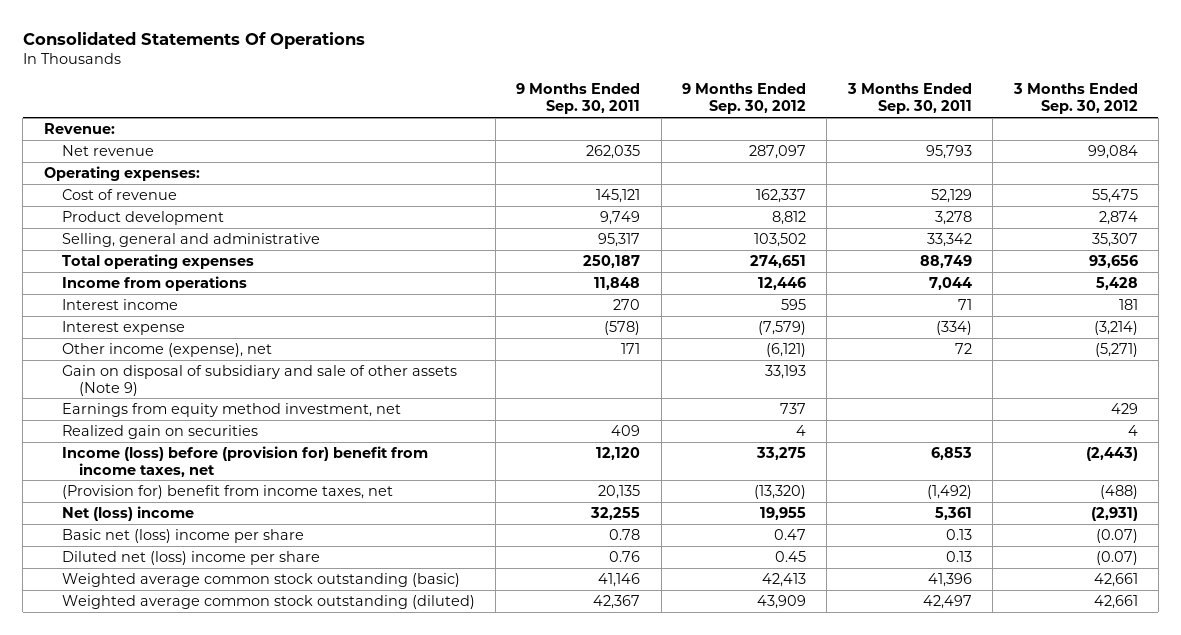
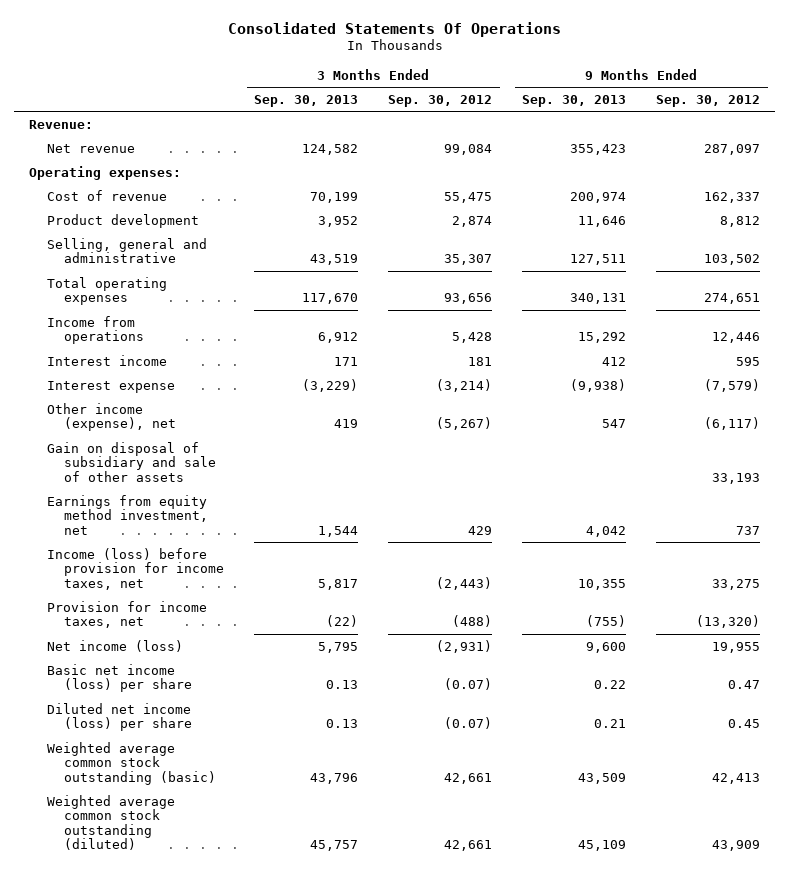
- | 9 Months Ended Sep. 30, 2011 | 9 Months Ended Sep. 30, 2012 | 3 Months Ended Sep. 30, 2011 | 3 Months Ended Sep. 30, 2012
+ | 3 Months Ended Sep. 30, 2013 | 3 Months Ended Sep. 30, 2012 | 9 Months Ended Sep. 30, 2013 | 9 Months Ended Sep. 30, 2012
- Other income (expense), net | 171 | (6,121) | 72 | (5,271)
- Gain on disposal of subsidiary and sale of other assets (Note 9) | | 33,193 | |
+ Other income (expense), net | 419 | (5,267) | 547 | (6,117)
+ Gain on disposal of subsidiary and sale of other assets | | | | 33,193
- Realized gain on securities | 409 | 4 | | 4
- Income (loss) before (provision for) benefit from income taxes, net | 12,120 | 33,275 | 6,853 | (2,443)
- (Provision for) benefit from income taxes, net | 20,135 | (13,320) | (1,492) | (488)
- Net (loss) income | 32,255 | 19,955 | 5,361 | (2,931)
- Basic net (loss) income per share | 0.78 | 0.47 | 0.13 | (0.07)
- Diluted net (loss) income per share | 0.76 | 0.45 | 0.13 | (0.07)
+ Income (loss) before provision for income taxes, net | 5,817 | (2,443) | 10,355 | 33,275
+ Provision for income taxes, net | (22) | (488) | (755) | (13,320)
+ Net income (loss) | 5,795 | (2,931) | 9,600 | 19,955
+ Basic net income (loss) per share | 0.13 | (0.07) | 0.22 | 0.47
+ Diluted net income (loss) per share | 0.13 | (0.07) | 0.21 | 0.45

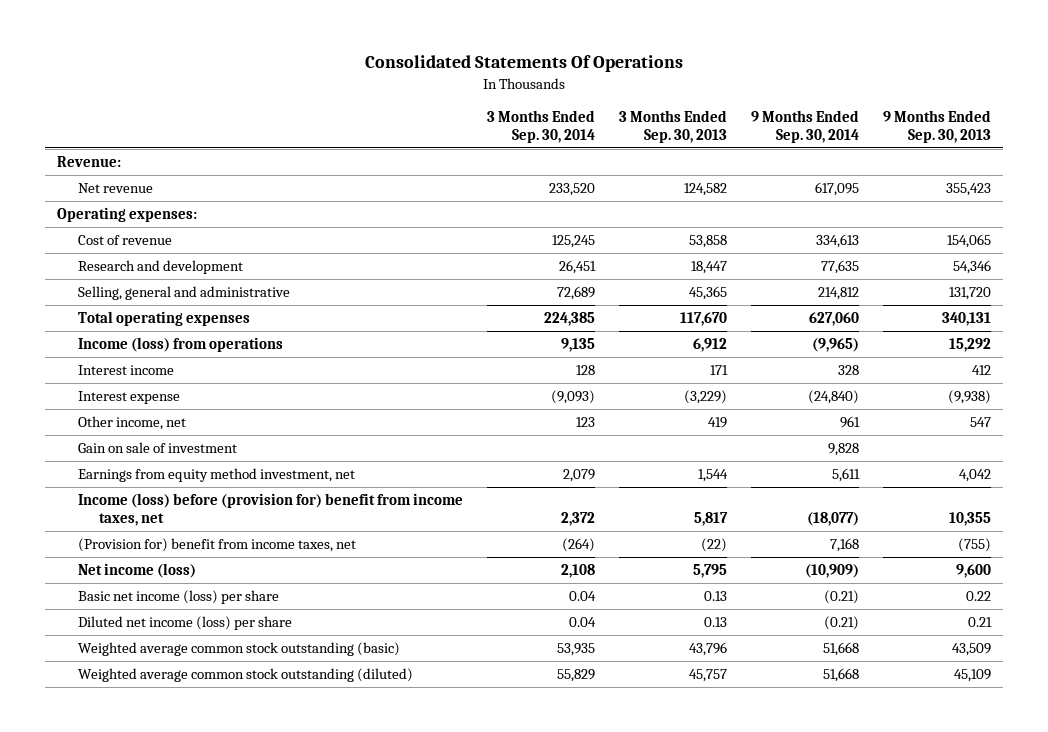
- | 3 Months Ended Sep. 30, 2013 | 3 Months Ended Sep. 30, 2012 | 9 Months Ended Sep. 30, 2013 | 9 Months Ended Sep. 30, 2012
+ | 3 Months Ended Sep. 30, 2014 | 3 Months Ended Sep. 30, 2013 | 9 Months Ended Sep. 30, 2014 | 9 Months Ended Sep. 30, 2013
- Cost of revenue | 70,199 | 55,475 | 200,974 | 162,337
- Product development | 3,952 | 2,874 | 11,646 | 8,812
- Selling, general and administrative | 43,519 | 35,307 | 127,511 | 103,502
+ Cost of revenue | 125,245 | 53,858 | 334,613 | 154,065
+ Research and development | 26,451 | 18,447 | 77,635 | 54,346
+ Selling, general and administrative | 72,689 | 45,365 | 214,812 | 131,720
- Income from operations | 6,912 | 5,428 | 15,292 | 12,446
+ Income (loss) from operations | 9,135 | 6,912 | (9,965) | 15,292
- Other income (expense), net | 419 | (5,267) | 547 | (6,117)
- Gain on disposal of subsidiary and sale of other assets | | | | 33,193
+ Other income, net | 123 | 419 | 961 | 547
+ Gain on sale of investment | | | 9,828 |
- Income (loss) before provision for income taxes, net | 5,817 | (2,443) | 10,355 | 33,275
- Provision for income taxes, net | (22) | (488) | (755) | (13,320)
+ Income (loss) before (provision for) benefit from income taxes, net | 2,372 | 5,817 | (18,077) | 10,355
+ (Provision for) benefit from income taxes, net | (264) | (22) | 7,168 | (755)

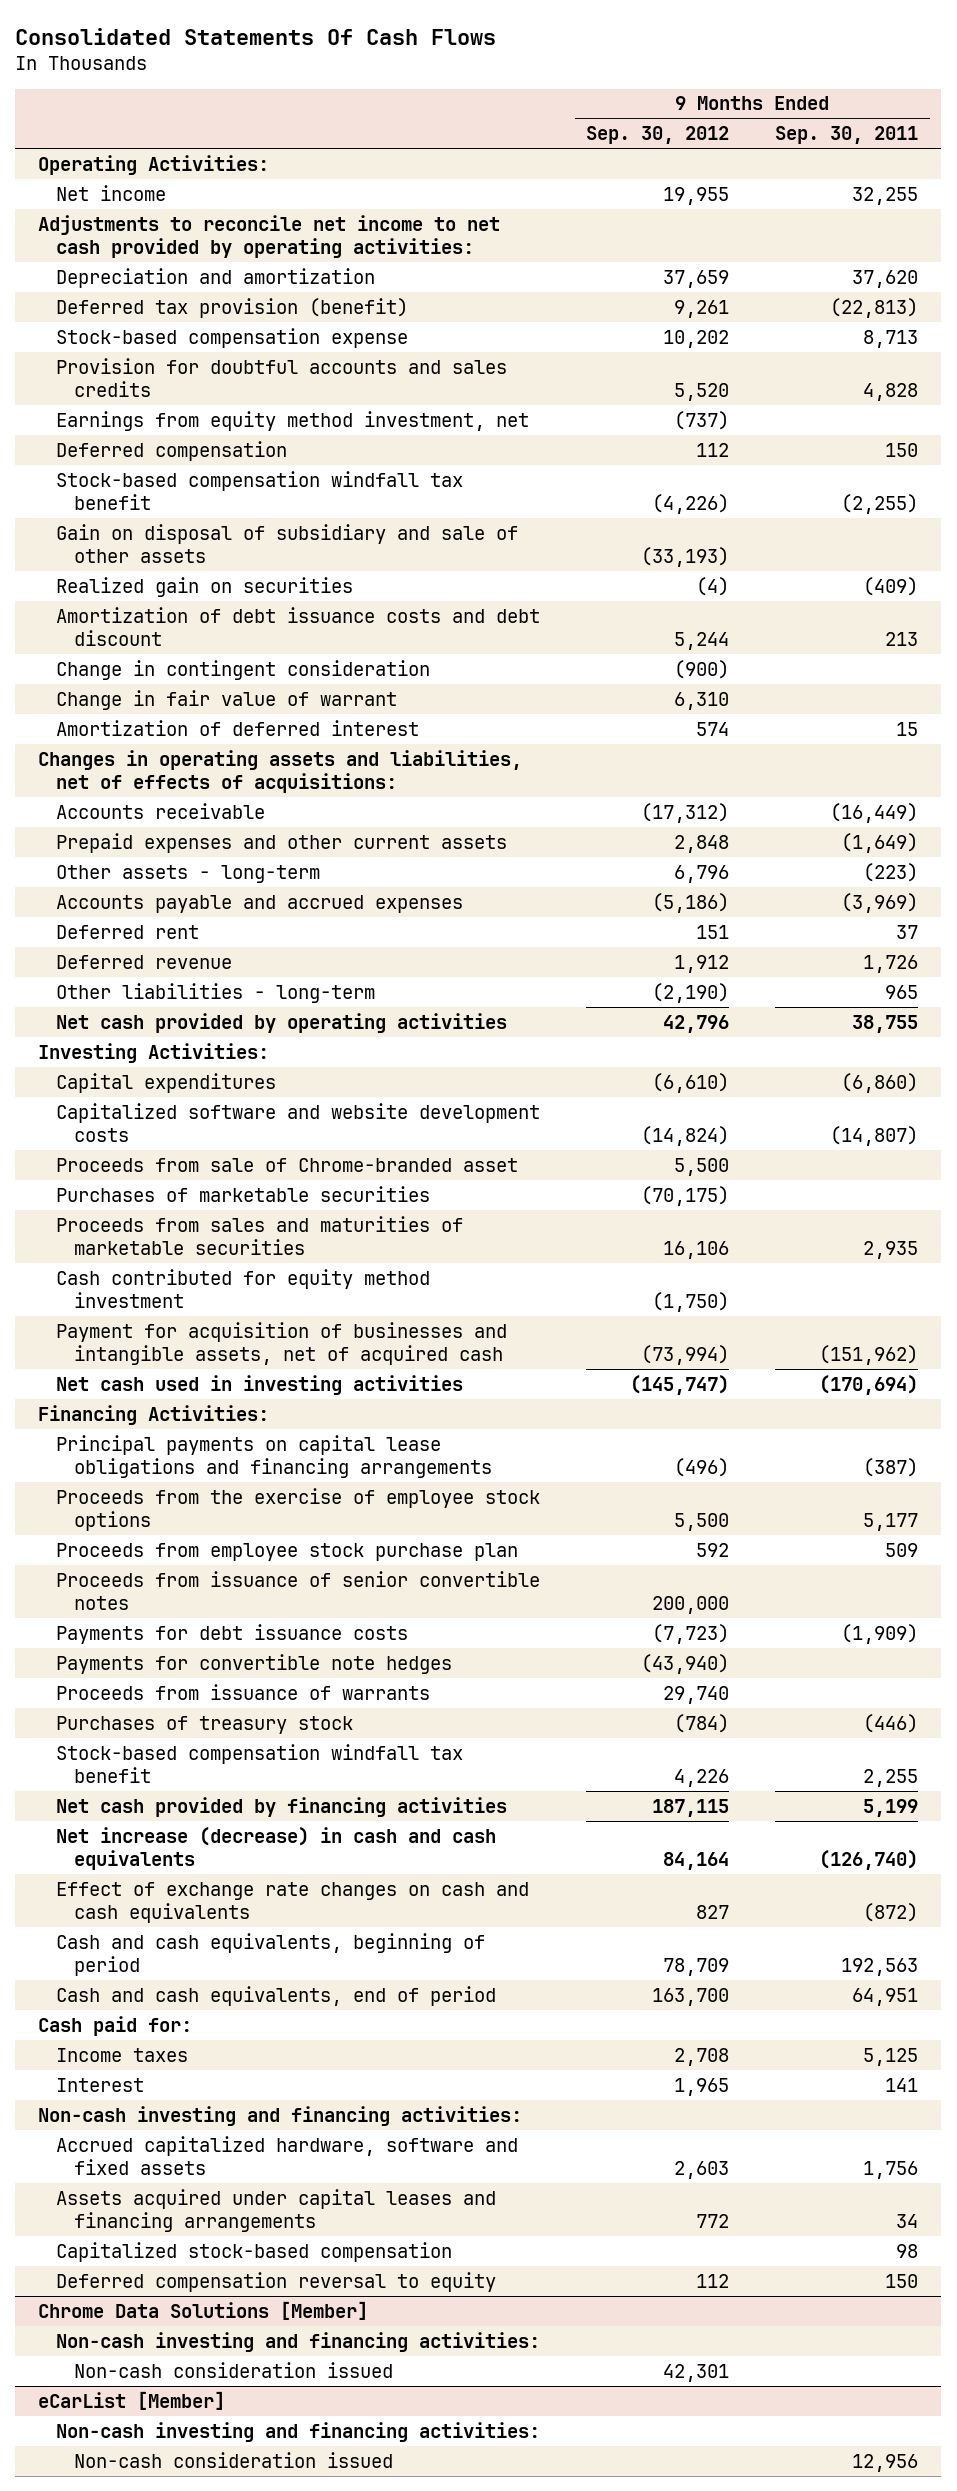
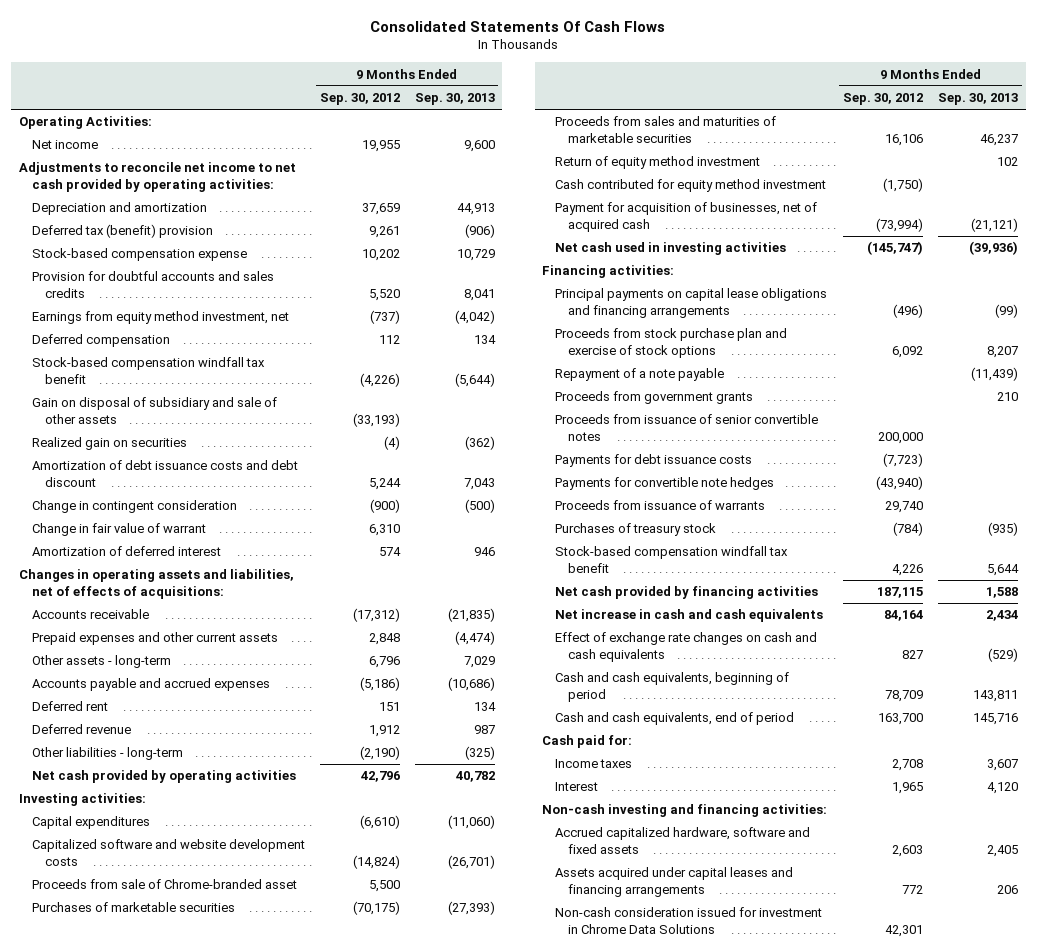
- | 9 Months Ended Sep. 30, 2012 | 9 Months Ended Sep. 30, 2011
+ | 9 Months Ended Sep. 30, 2012 | 9 Months Ended Sep. 30, 2013
- Deferred tax provision (benefit) | 9,261 | (22,813)
+ Deferred tax (benefit) provision | 9,261 | (906)
- Investing Activities:
+ Investing activities:
+ Return of equity method investment | | 102
- Payment for acquisition of businesses and intangible assets, net of acquired cash | (73,994) | (151,962)
+ Payment for acquisition of businesses, net of acquired cash | (73,994) | (21,121)
- Financing Activities:
+ Financing activities:
- Proceeds from the exercise of employee stock options | 5,500 | 5,177
- Proceeds from employee stock purchase plan | 592 | 509
+ Proceeds from stock purchase plan and exercise of stock options | 6,092 | 8,207
+ Repayment of a note payable | | (11,439)
+ Proceeds from government grants | | 210
- Net increase (decrease) in cash and cash equivalents | 84,164 | (126,740)
+ Net increase in cash and cash equivalents | 84,164 | 2,434
- Capitalized stock-based compensation | | 98
- Deferred compensation reversal to equity | 112 | 150
- Chrome Data Solutions [Member]
- Non-cash investing and financing activities:
- Non-cash consideration issued | 42,301 |
- eCarList [Member]
- Non-cash investing and financing activities:
- Non-cash consideration issued | | 12,956
+ Non-cash consideration issued for investment in Chrome Data Solutions | 42,301 |

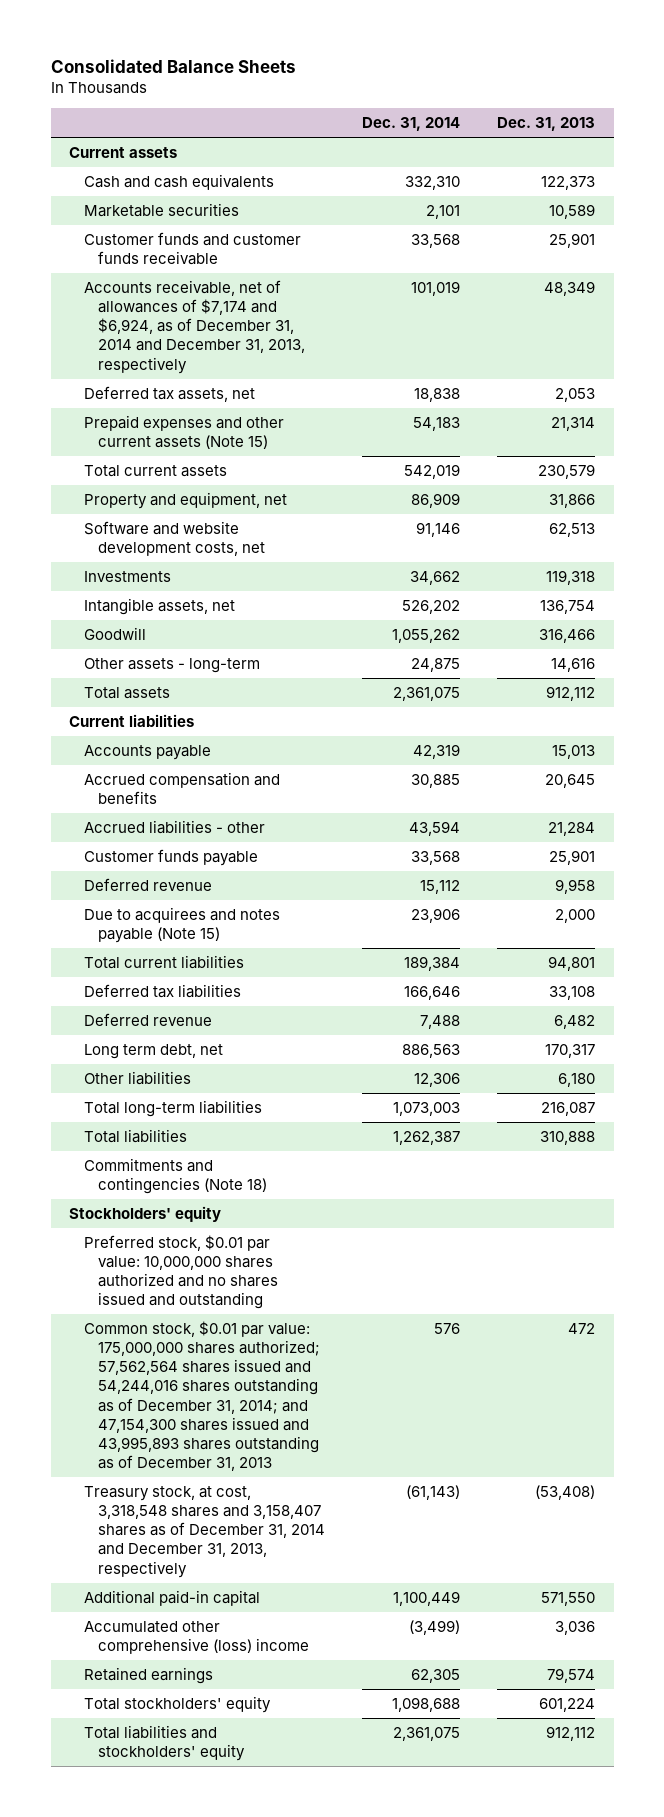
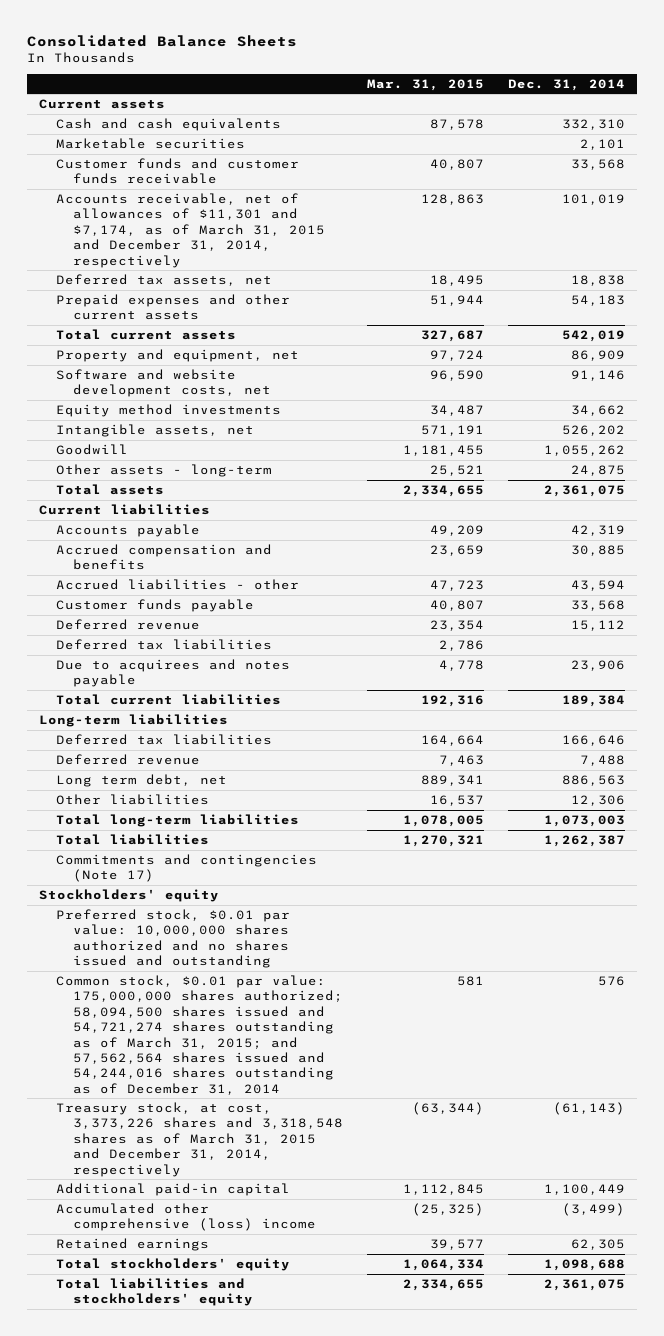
- | Dec. 31, 2014 | Dec. 31, 2013
+ | Mar. 31, 2015 | Dec. 31, 2014
- Accounts receivable, net of allowances of $7,174 and $6,924, as of December 31, 2014 and December 31, 2013, respectively | 101,019 | 48,349
+ Accounts receivable, net of allowances of $11,301 and $7,174, as of March 31, 2015 and December 31, 2014, respectively | 128,863 | 101,019
- Prepaid expenses and other current assets (Note 15) | 54,183 | 21,314
+ Prepaid expenses and other current assets | 51,944 | 54,183
- Investments | 34,662 | 119,318
+ Equity method investments | 34,487 | 34,662
- Due to acquirees and notes payable (Note 15) | 23,906 | 2,000
+ Deferred tax liabilities | 2,786 |
+ Due to acquirees and notes payable | 4,778 | 23,906
+ Long-term liabilities
- Commitments and contingencies (Note 18)
+ Commitments and contingencies (Note 17)
- Common stock, $0.01 par value: 175,000,000 shares authorized; 57,562,564 shares issued and 54,244,016 shares outstanding as of December 31, 2014; and 47,154,300 shares issued and 43,995,893 shares outstanding as of December 31, 2013 | 576 | 472
- Treasury stock, at cost, 3,318,548 shares and 3,158,407 shares as of December 31, 2014 and December 31, 2013, respectively | (61,143) | (53,408)
+ Common stock, $0.01 par value: 175,000,000 shares authorized; 58,094,500 shares issued and 54,721,274 shares outstanding as of March 31, 2015; and 57,562,564 shares issued and 54,244,016 shares outstanding as of December 31, 2014 | 581 | 576
+ Treasury stock, at cost, 3,373,226 shares and 3,318,548 shares as of March 31, 2015 and December 31, 2014, respectively | (63,344) | (61,143)

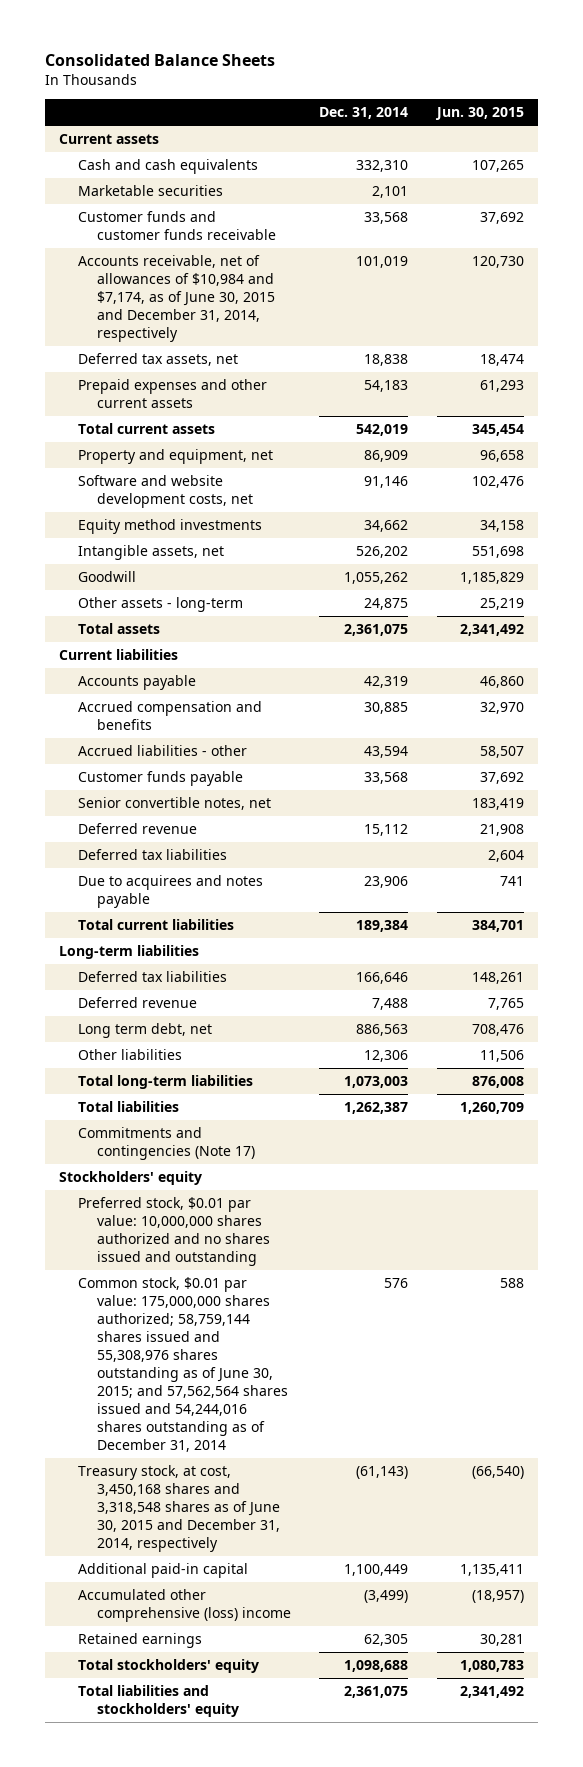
- | Mar. 31, 2015 | Dec. 31, 2014
+ | Dec. 31, 2014 | Jun. 30, 2015
- Accounts receivable, net of allowances of $11,301 and $7,174, as of March 31, 2015 and December 31, 2014, respectively | 128,863 | 101,019
+ Accounts receivable, net of allowances of $10,984 and $7,174, as of June 30, 2015 and December 31, 2014, respectively | 101,019 | 120,730
+ Senior convertible notes, net | | 183,419
- Common stock, $0.01 par value: 175,000,000 shares authorized; 58,094,500 shares issued and 54,721,274 shares outstanding as of March 31, 2015; and 57,562,564 shares issued and 54,244,016 shares outstanding as of December 31, 2014 | 581 | 576
- Treasury stock, at cost, 3,373,226 shares and 3,318,548 shares as of March 31, 2015 and December 31, 2014, respectively | (63,344) | (61,143)
+ Common stock, $0.01 par value: 175,000,000 shares authorized; 58,759,144 shares issued and 55,308,976 shares outstanding as of June 30, 2015; and 57,562,564 shares issued and 54,244,016 shares outstanding as of December 31, 2014 | 576 | 588
+ Treasury stock, at cost, 3,450,168 shares and 3,318,548 shares as of June 30, 2015 and December 31, 2014, respectively | (61,143) | (66,540)

